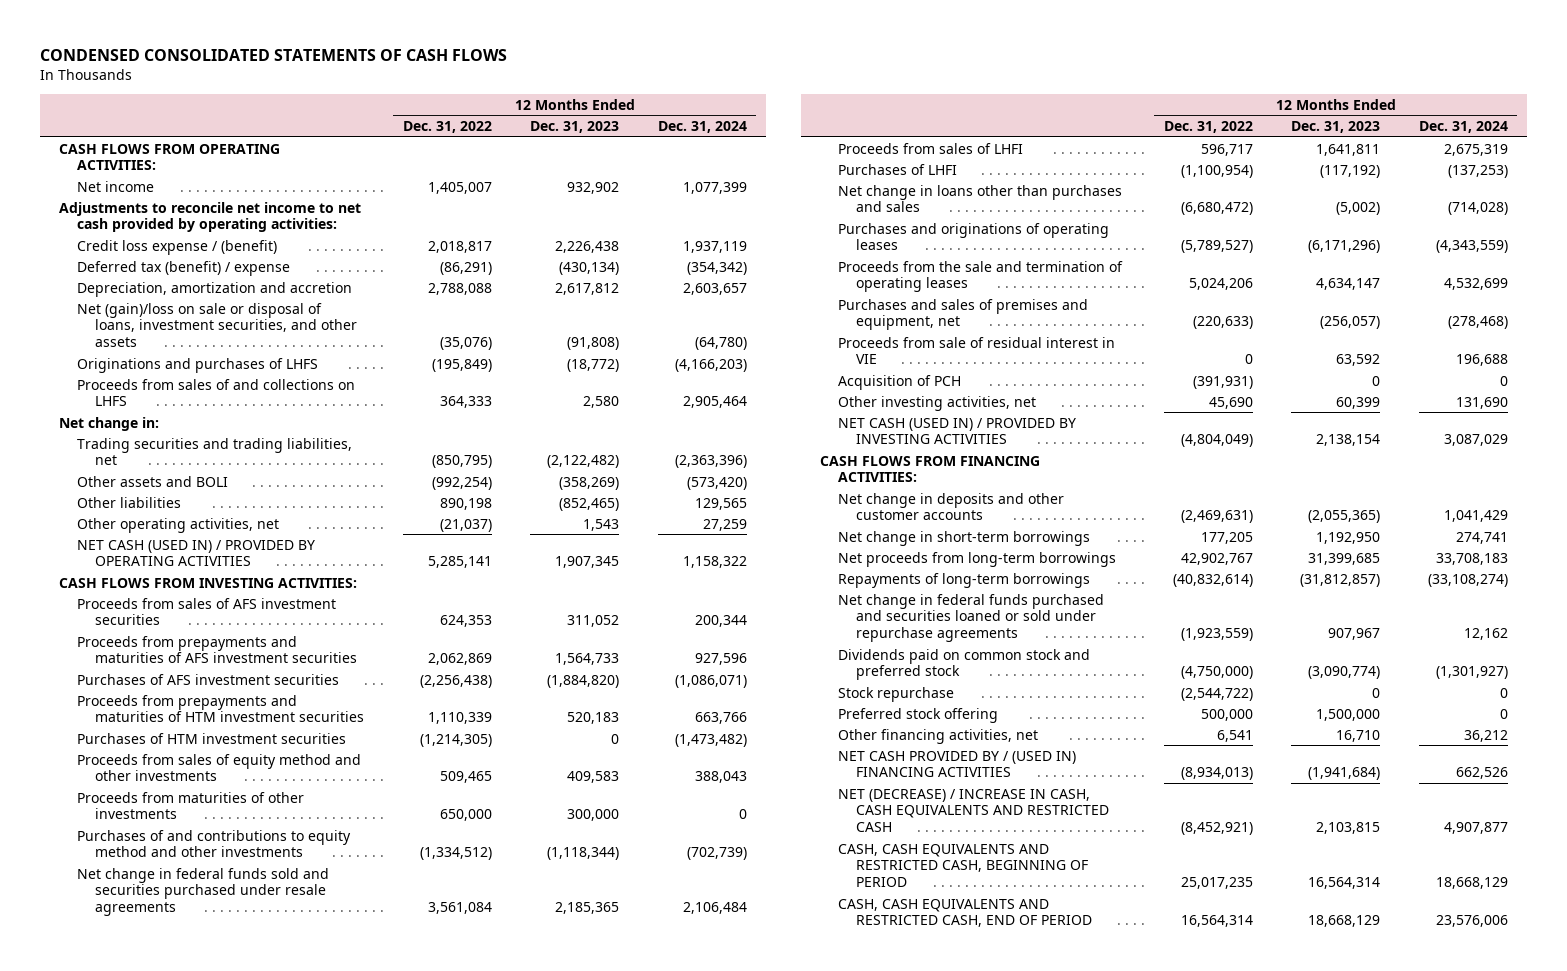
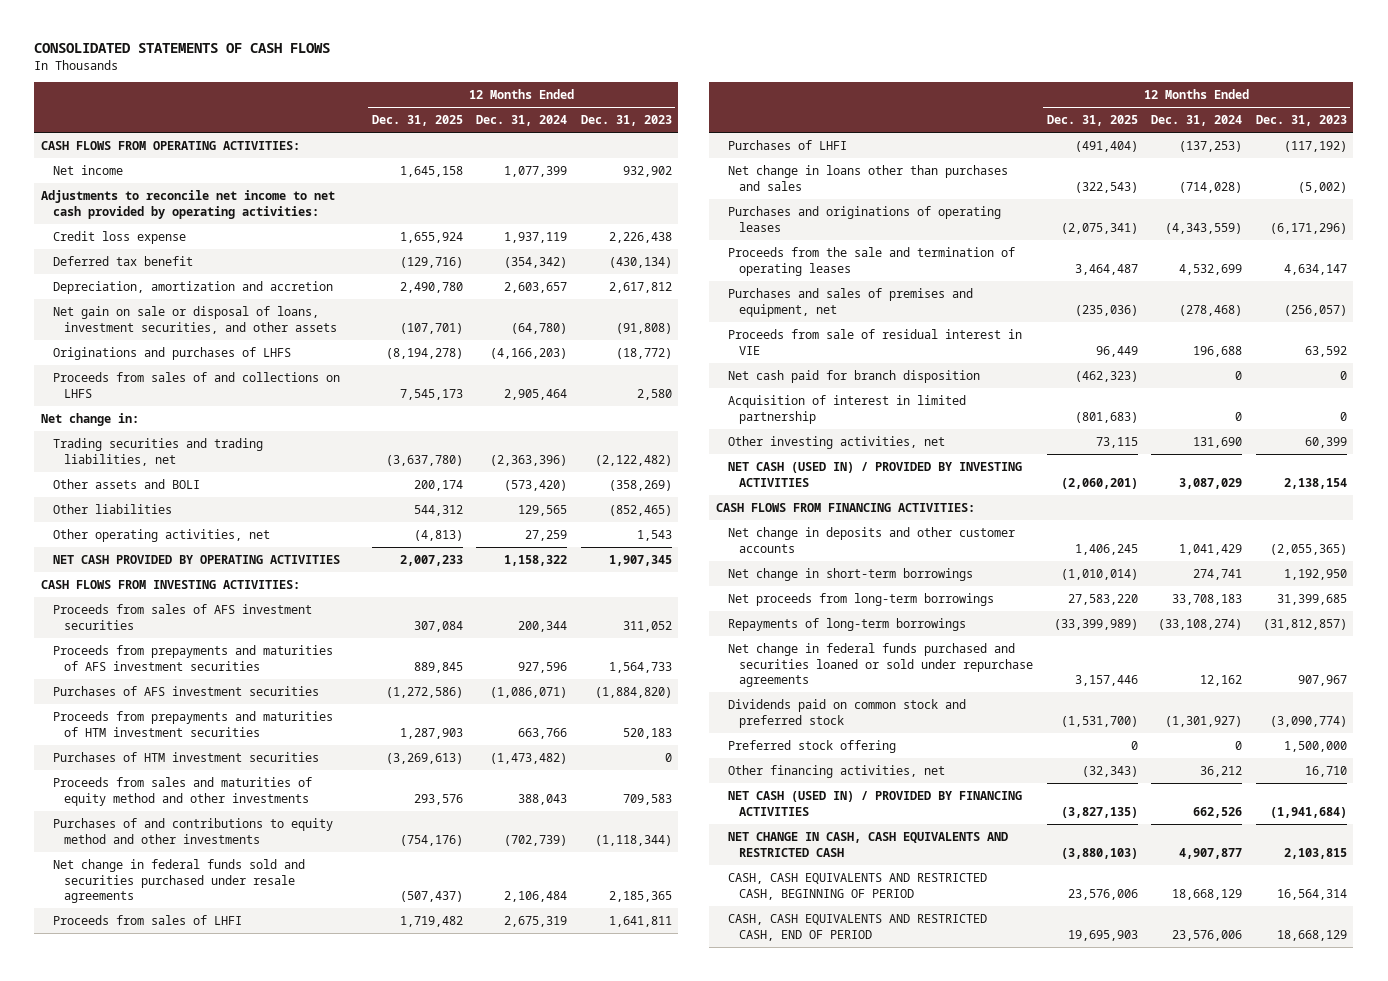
- CONDENSED CONSOLIDATED STATEMENTS OF CASH FLOWS
+ CONSOLIDATED STATEMENTS OF CASH FLOWS
- | 12 Months Ended Dec. 31, 2022 | 12 Months Ended Dec. 31, 2023 | 12 Months Ended Dec. 31, 2024
+ | 12 Months Ended Dec. 31, 2025 | 12 Months Ended Dec. 31, 2024 | 12 Months Ended Dec. 31, 2023
- Credit loss expense / (benefit) | 2,018,817 | 2,226,438 | 1,937,119
- Deferred tax (benefit) / expense | (86,291) | (430,134) | (354,342)
+ Credit loss expense | 1,655,924 | 1,937,119 | 2,226,438
+ Deferred tax benefit | (129,716) | (354,342) | (430,134)
- Net (gain)/loss on sale or disposal of loans, investment securities, and other assets | (35,076) | (91,808) | (64,780)
+ Net gain on sale or disposal of loans, investment securities, and other assets | (107,701) | (64,780) | (91,808)
- NET CASH (USED IN) / PROVIDED BY OPERATING ACTIVITIES | 5,285,141 | 1,907,345 | 1,158,322
+ NET CASH PROVIDED BY OPERATING ACTIVITIES | 2,007,233 | 1,158,322 | 1,907,345
- Proceeds from sales of equity method and other investments | 509,465 | 409,583 | 388,043
- Proceeds from maturities of other investments | 650,000 | 300,000 | 0
+ Proceeds from sales and maturities of equity method and other investments | 293,576 | 388,043 | 709,583
- Acquisition of PCH | (391,931) | 0 | 0
+ Net cash paid for branch disposition | (462,323) | 0 | 0
+ Acquisition of interest in limited partnership | (801,683) | 0 | 0
- Stock repurchase | (2,544,722) | 0 | 0
- NET CASH PROVIDED BY / (USED IN) FINANCING ACTIVITIES | (8,934,013) | (1,941,684) | 662,526
- NET (DECREASE) / INCREASE IN CASH, CASH EQUIVALENTS AND RESTRICTED CASH | (8,452,921) | 2,103,815 | 4,907,877
+ NET CASH (USED IN) / PROVIDED BY FINANCING ACTIVITIES | (3,827,135) | 662,526 | (1,941,684)
+ NET CHANGE IN CASH, CASH EQUIVALENTS AND RESTRICTED CASH | (3,880,103) | 4,907,877 | 2,103,815

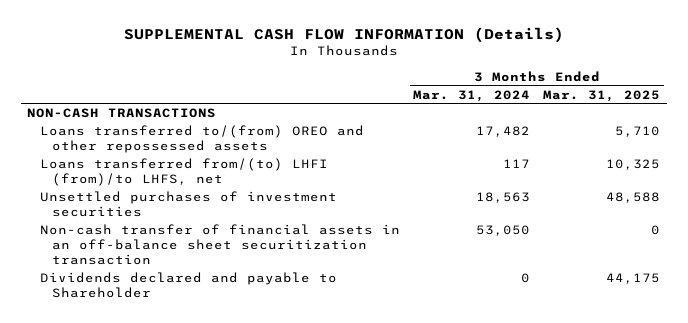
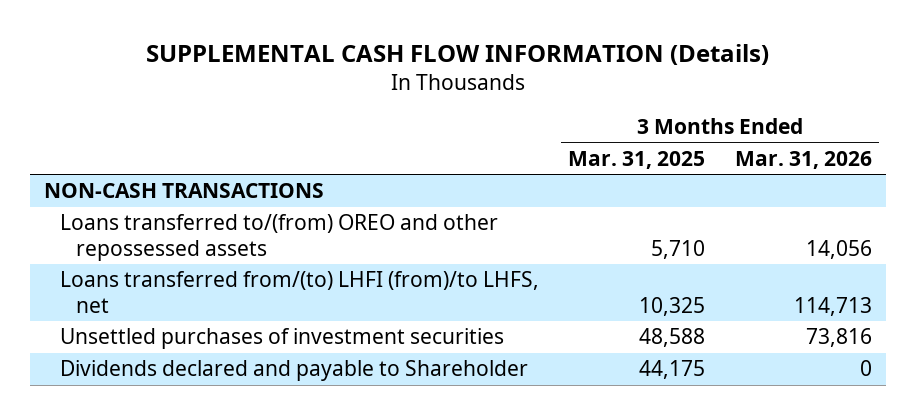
- | 3 Months Ended Mar. 31, 2024 | 3 Months Ended Mar. 31, 2025
+ | 3 Months Ended Mar. 31, 2025 | 3 Months Ended Mar. 31, 2026
- Non-cash transfer of financial assets in an off-balance sheet securitization transaction | 53,050 | 0

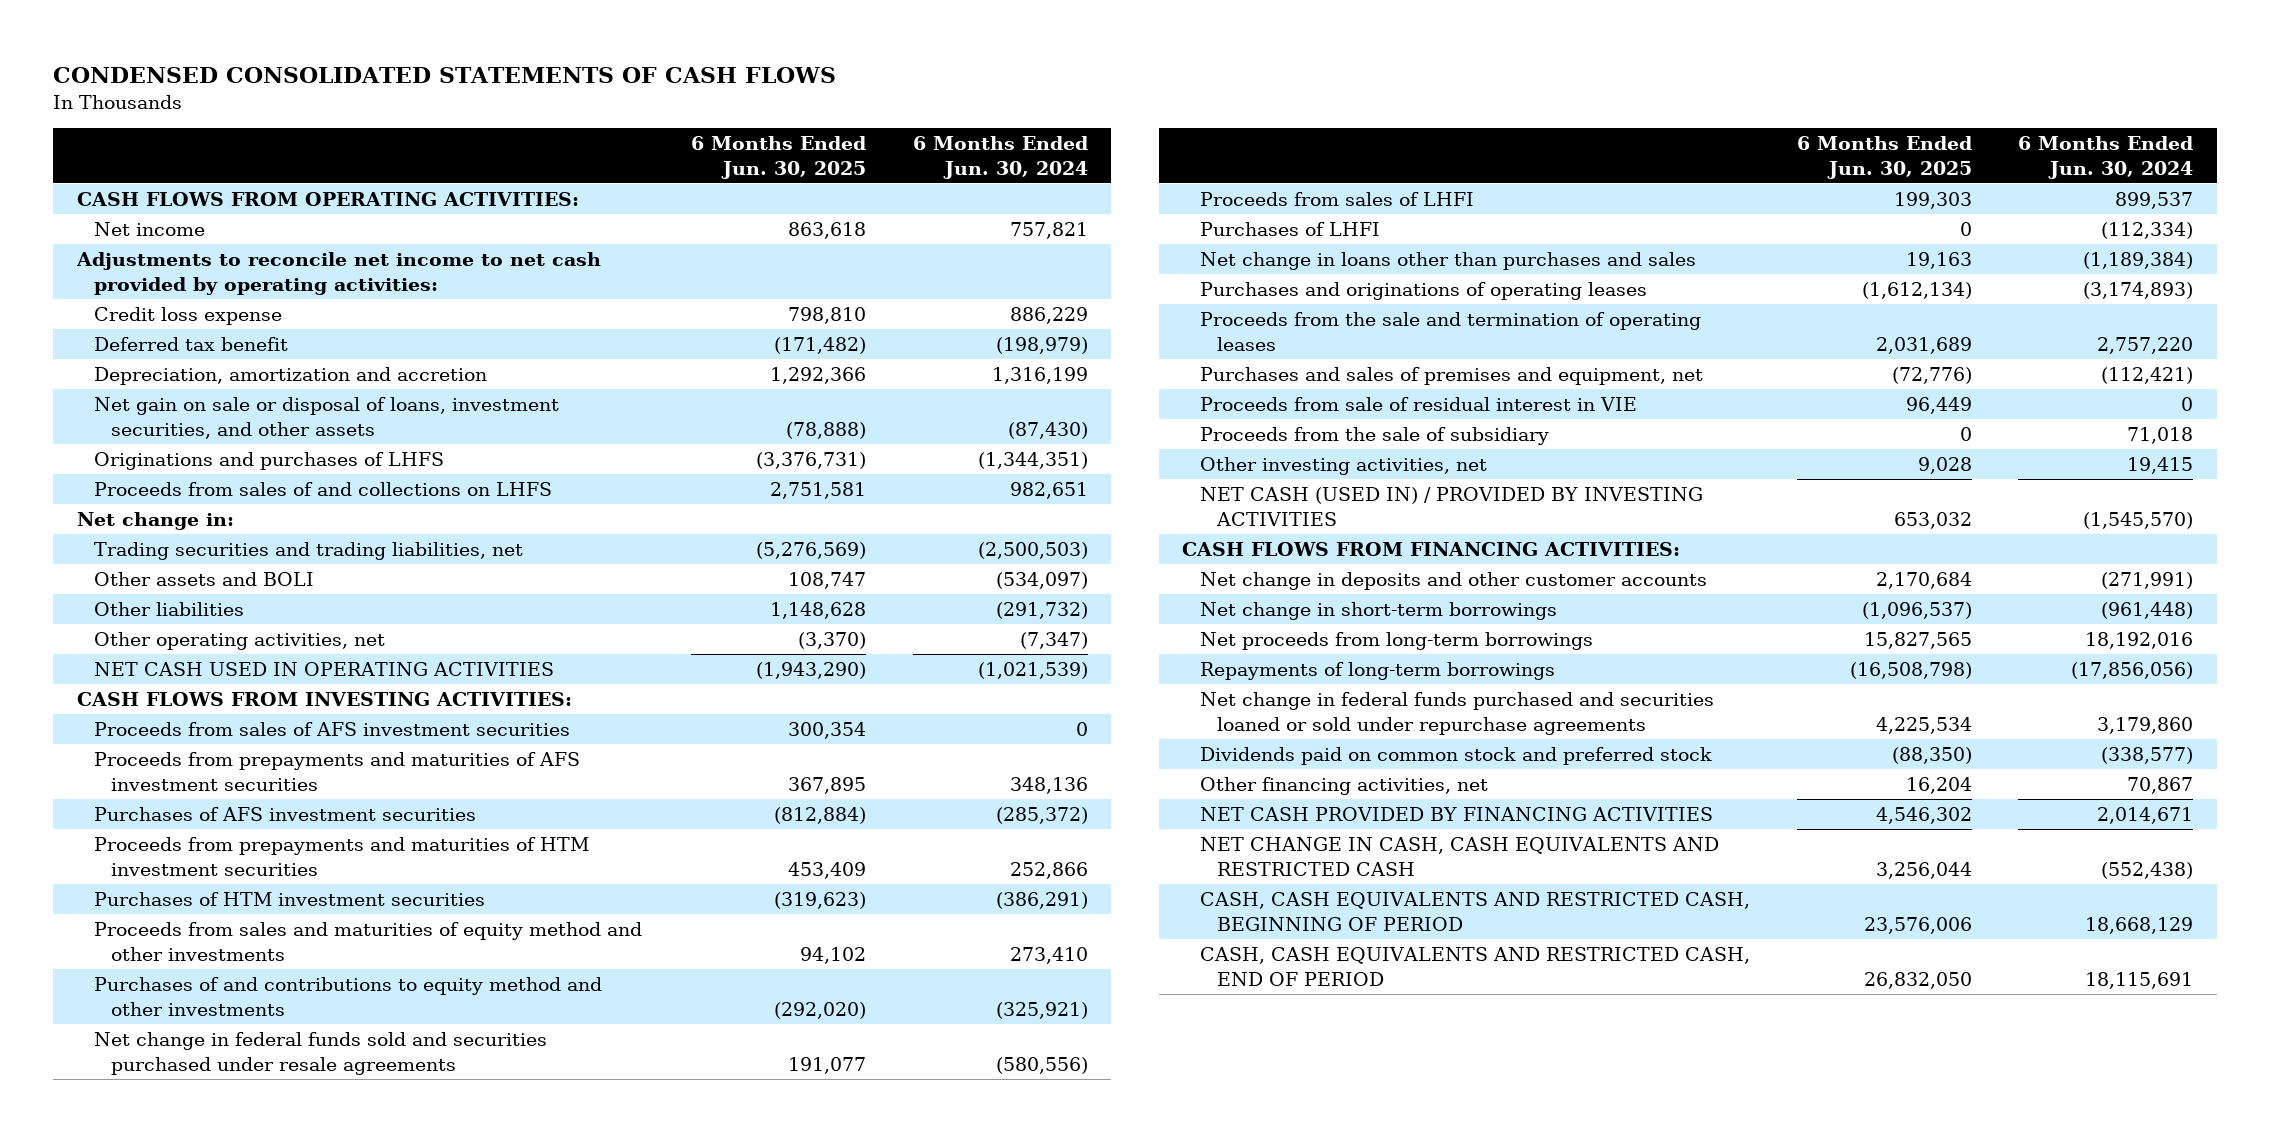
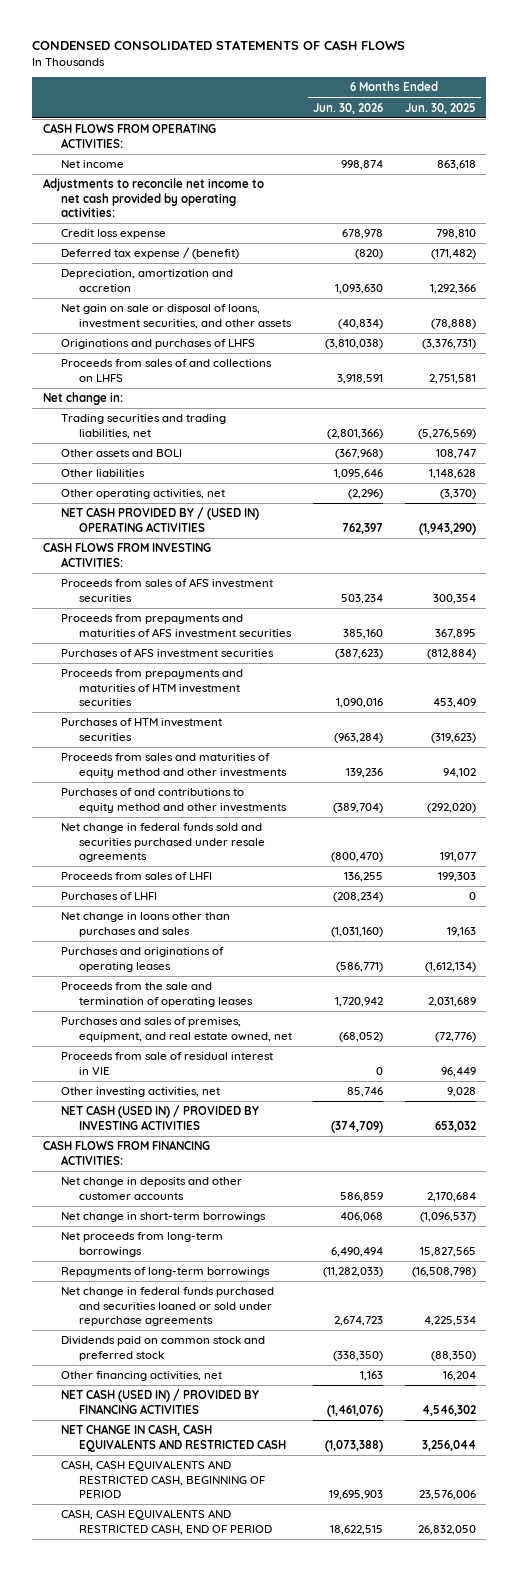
- | 6 Months Ended Jun. 30, 2025 | 6 Months Ended Jun. 30, 2024
+ | 6 Months Ended Jun. 30, 2026 | 6 Months Ended Jun. 30, 2025
- Deferred tax benefit | (171,482) | (198,979)
+ Deferred tax expense / (benefit) | (820) | (171,482)
- NET CASH USED IN OPERATING ACTIVITIES | (1,943,290) | (1,021,539)
+ NET CASH PROVIDED BY / (USED IN) OPERATING ACTIVITIES | 762,397 | (1,943,290)
- Purchases and sales of premises and equipment, net | (72,776) | (112,421)
+ Purchases and sales of premises, equipment, and real estate owned, net | (68,052) | (72,776)
- Proceeds from the sale of subsidiary | 0 | 71,018
- NET CASH PROVIDED BY FINANCING ACTIVITIES | 4,546,302 | 2,014,671
+ NET CASH (USED IN) / PROVIDED BY FINANCING ACTIVITIES | (1,461,076) | 4,546,302

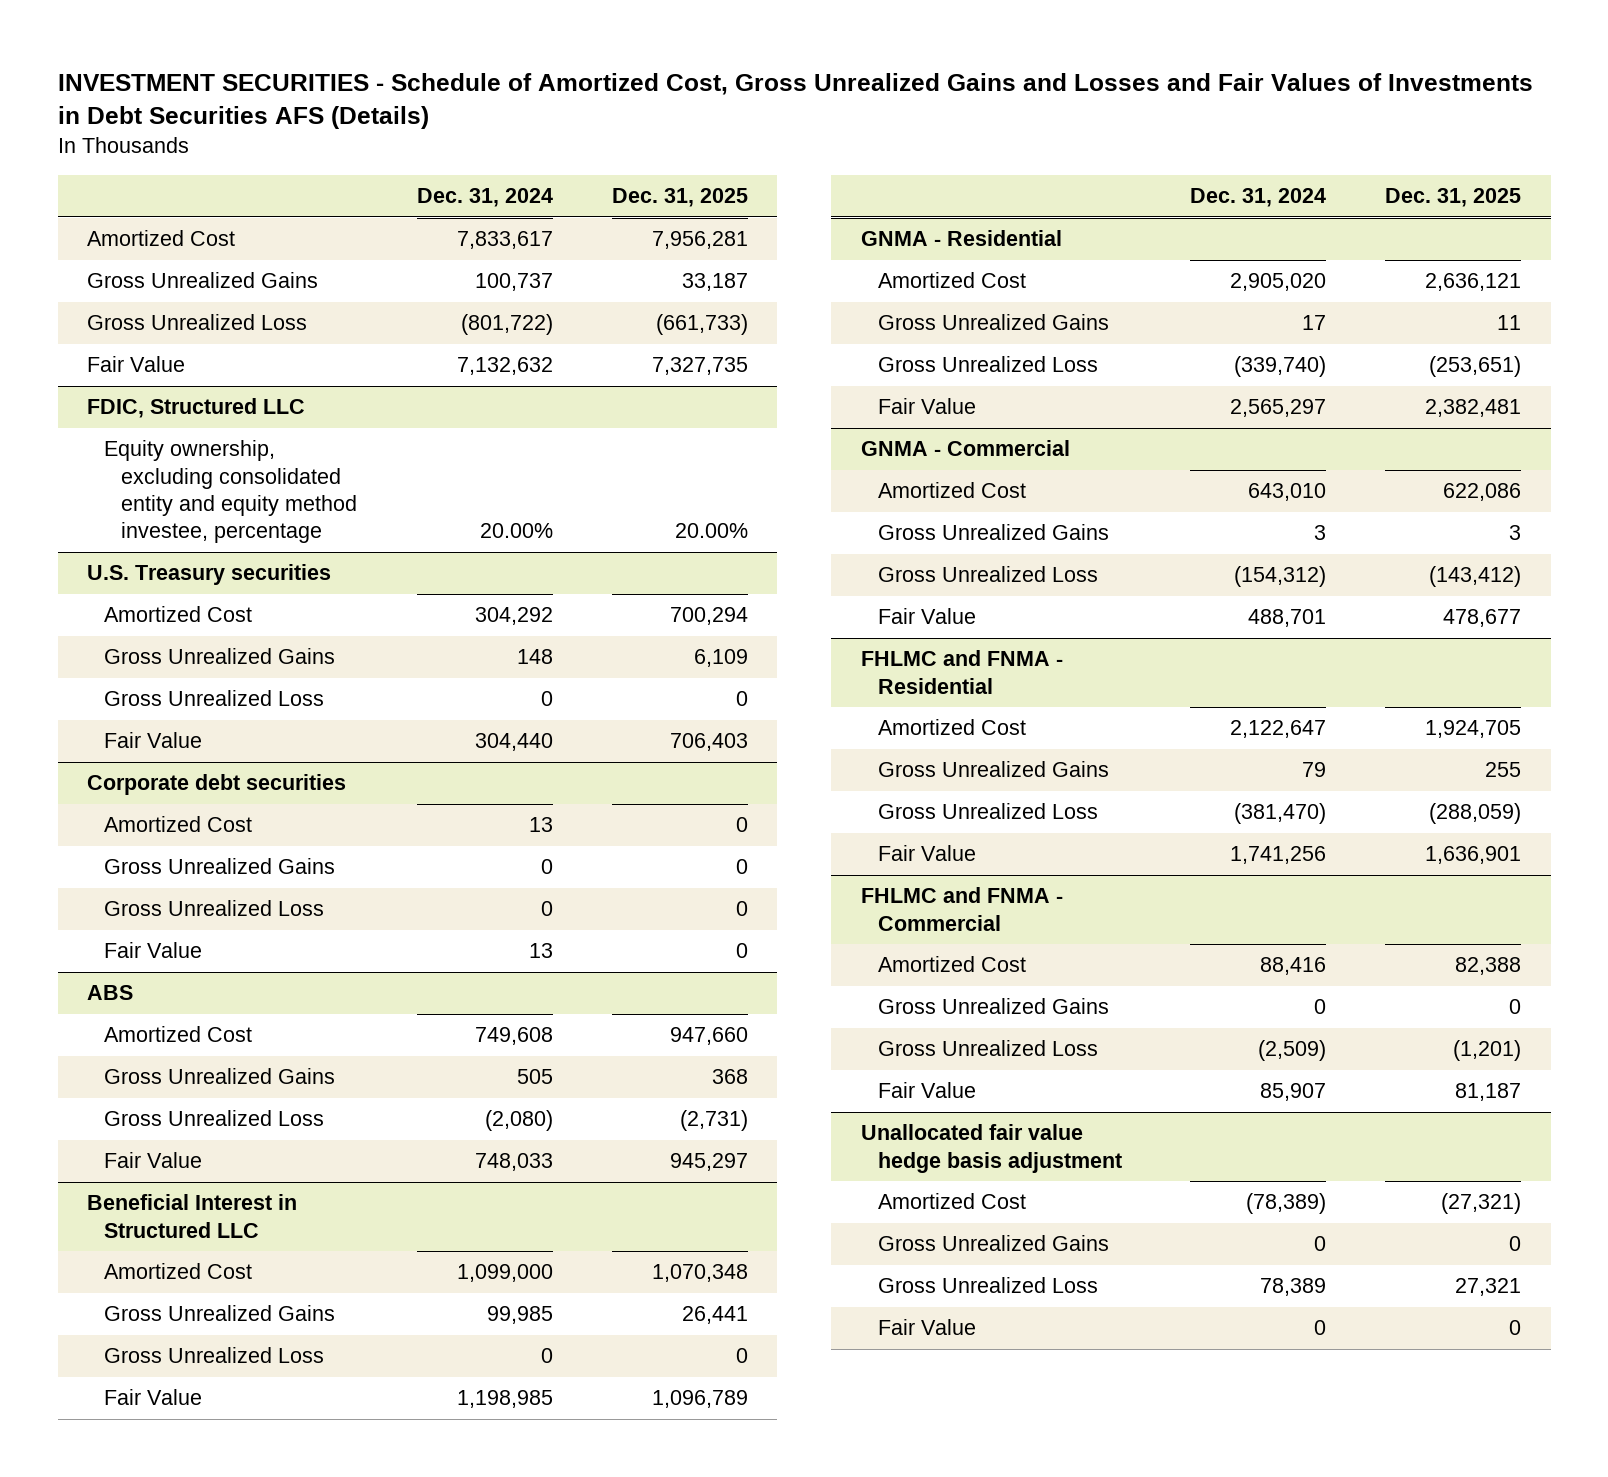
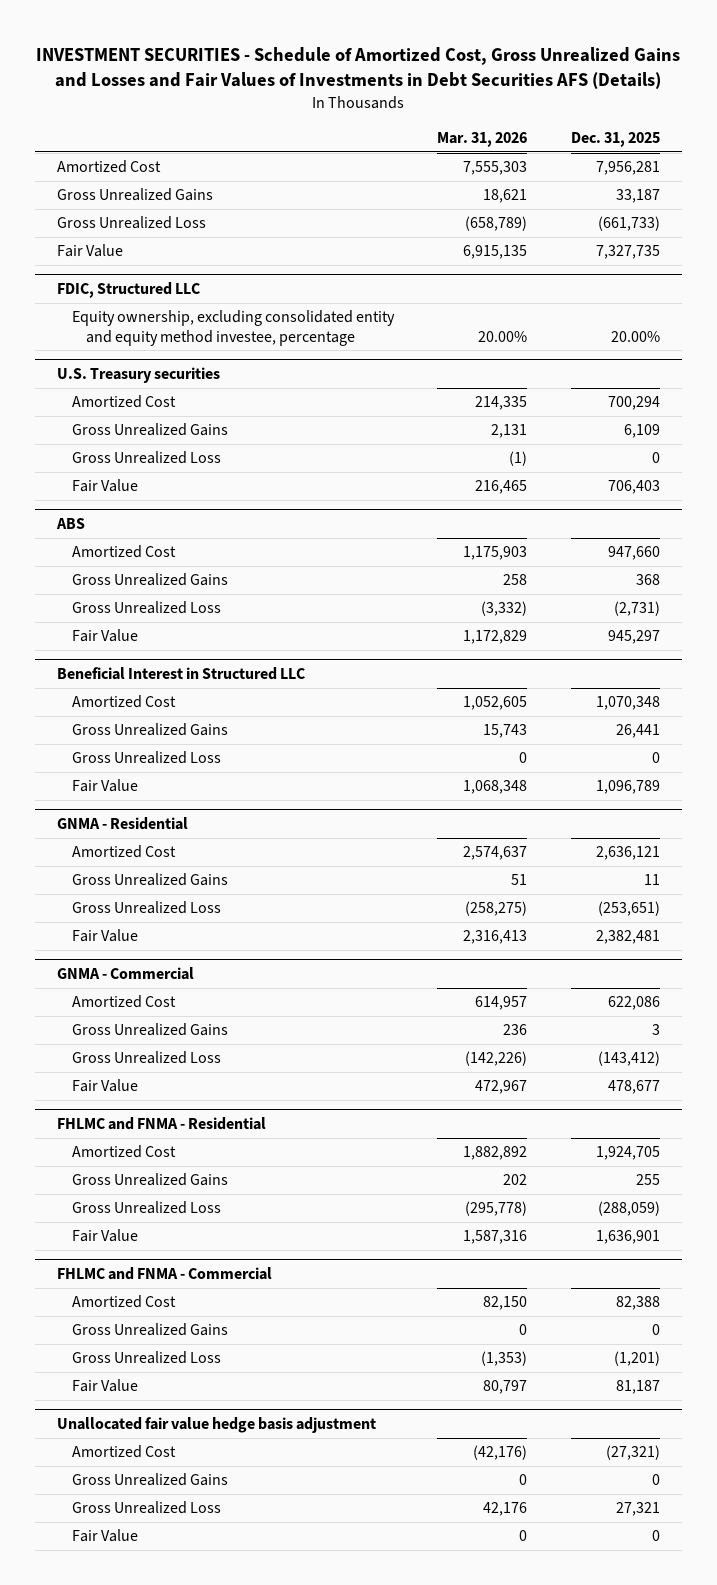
- | Dec. 31, 2024 | Dec. 31, 2025
+ | Mar. 31, 2026 | Dec. 31, 2025
- Corporate debt securities
- Amortized Cost | 13 | 0
- Gross Unrealized Gains | 0 | 0
- Gross Unrealized Loss | 0 | 0
- Fair Value | 13 | 0

